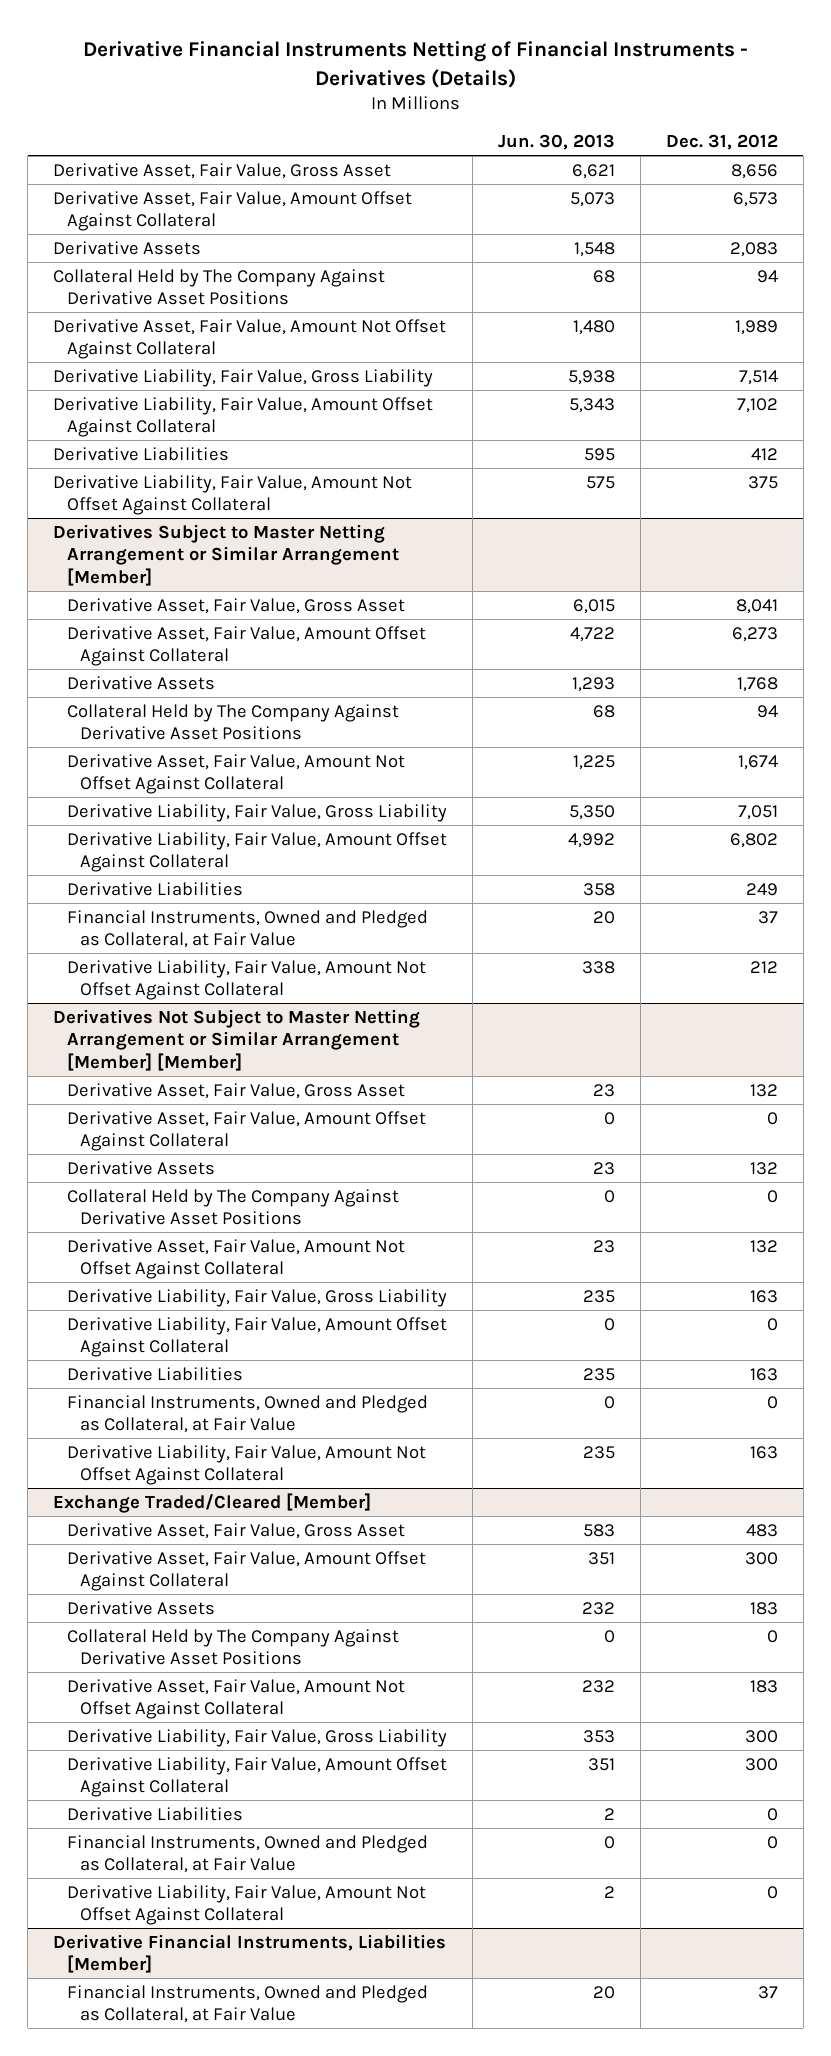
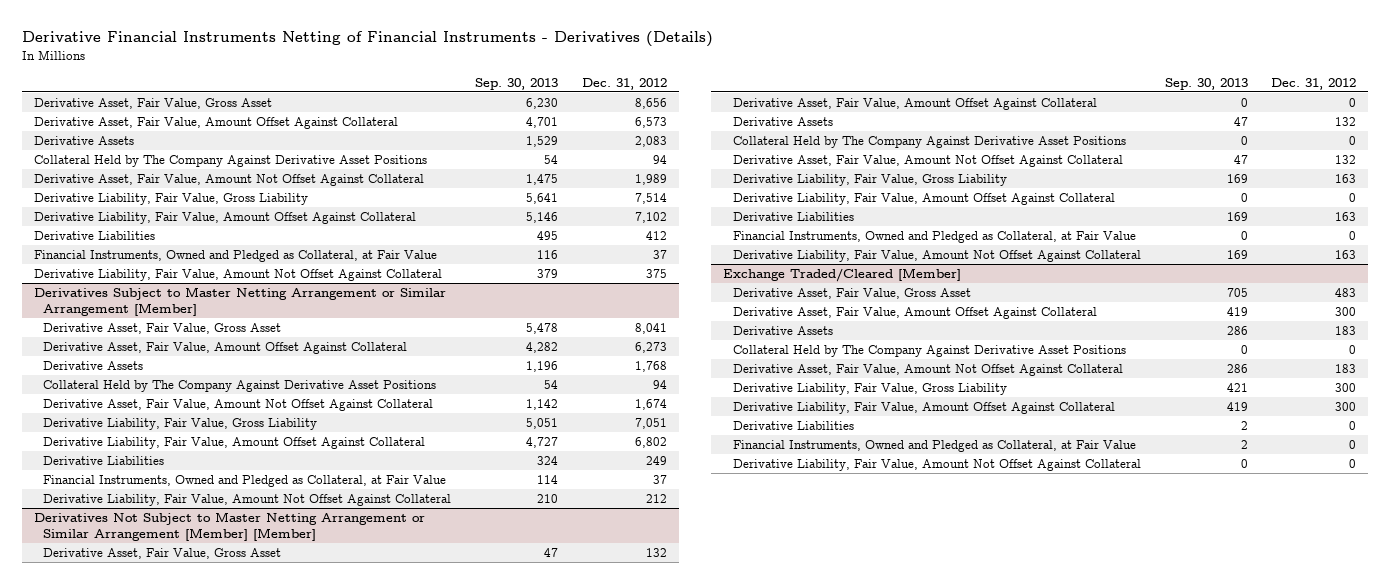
- | Jun. 30, 2013 | Dec. 31, 2012
+ | Sep. 30, 2013 | Dec. 31, 2012
+ Financial Instruments, Owned and Pledged as Collateral, at Fair Value | 116 | 37
- Derivative Financial Instruments, Liabilities [Member]
- Financial Instruments, Owned and Pledged as Collateral, at Fair Value | 20 | 37

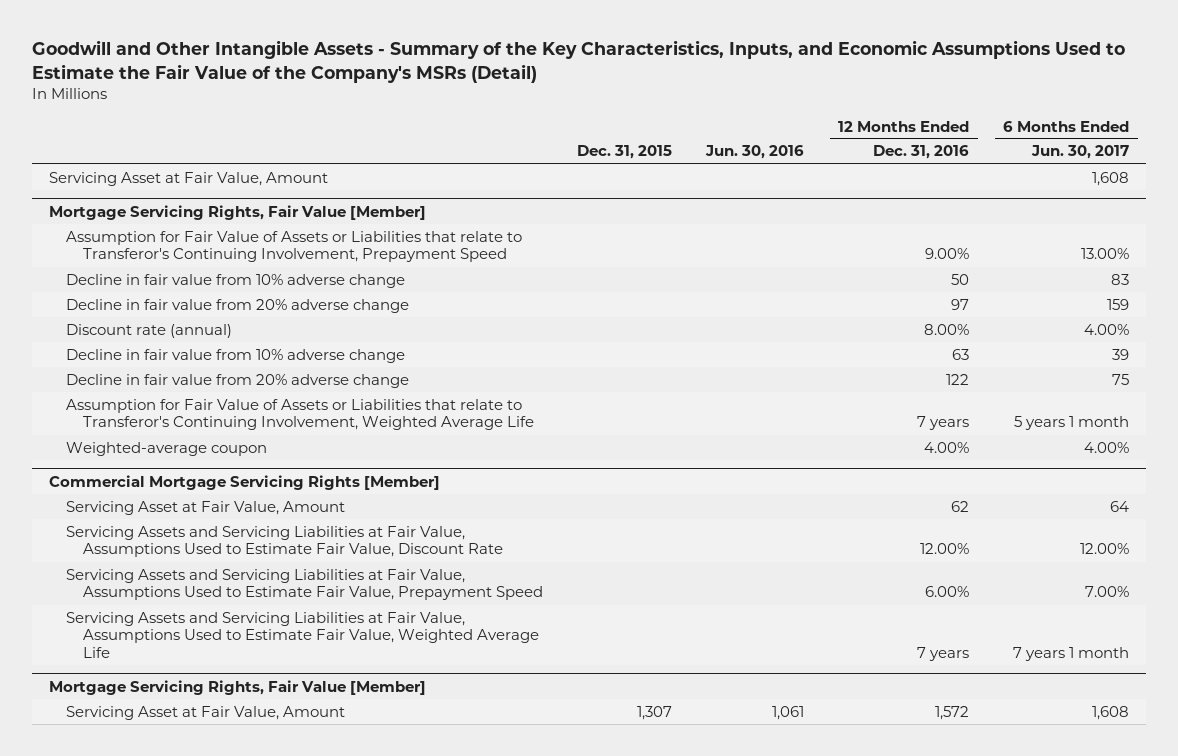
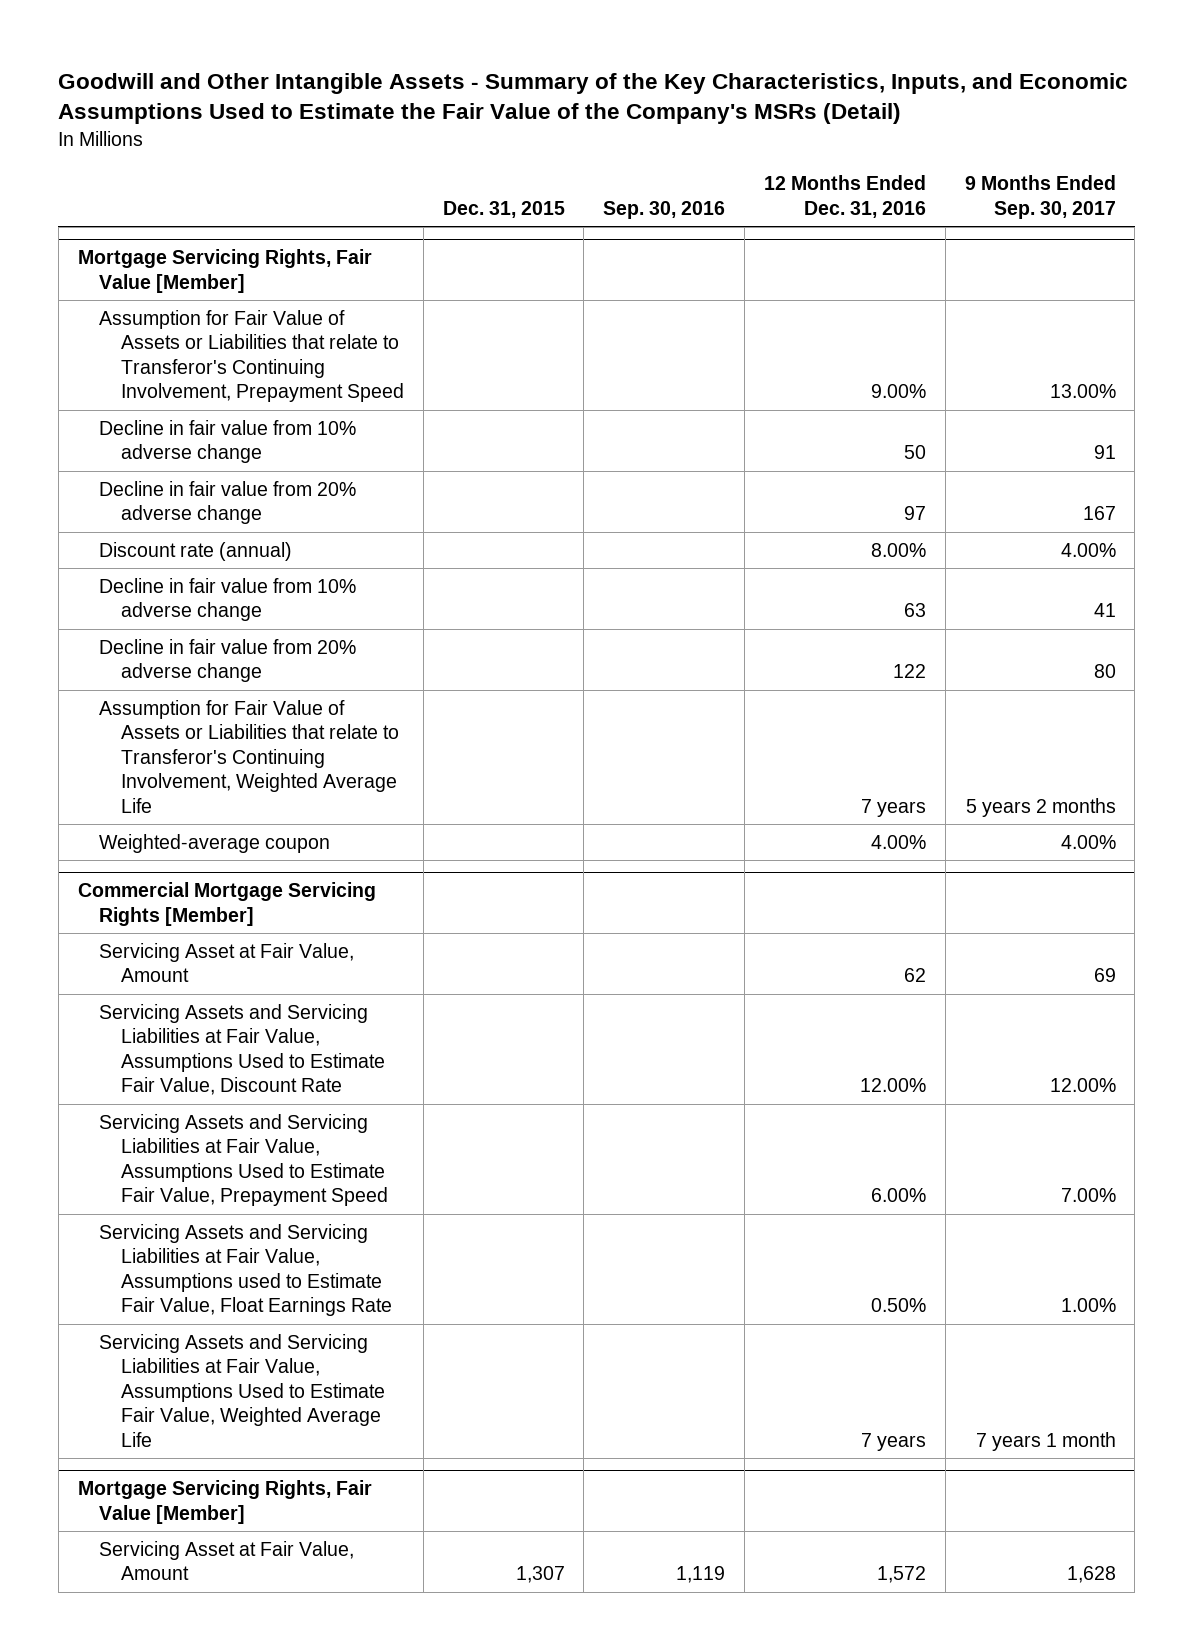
- | Dec. 31, 2015 | Jun. 30, 2016 | 12 Months Ended Dec. 31, 2016 | 6 Months Ended Jun. 30, 2017
+ | Dec. 31, 2015 | Sep. 30, 2016 | 12 Months Ended Dec. 31, 2016 | 9 Months Ended Sep. 30, 2017
- Servicing Asset at Fair Value, Amount | | | | 1,608
@ Commercial Mortgage Servicing Rights [Member]
+ Servicing Assets and Servicing Liabilities at Fair Value, Assumptions used to Estimate Fair Value, Float Earnings Rate | | | 0.50% | 1.00%

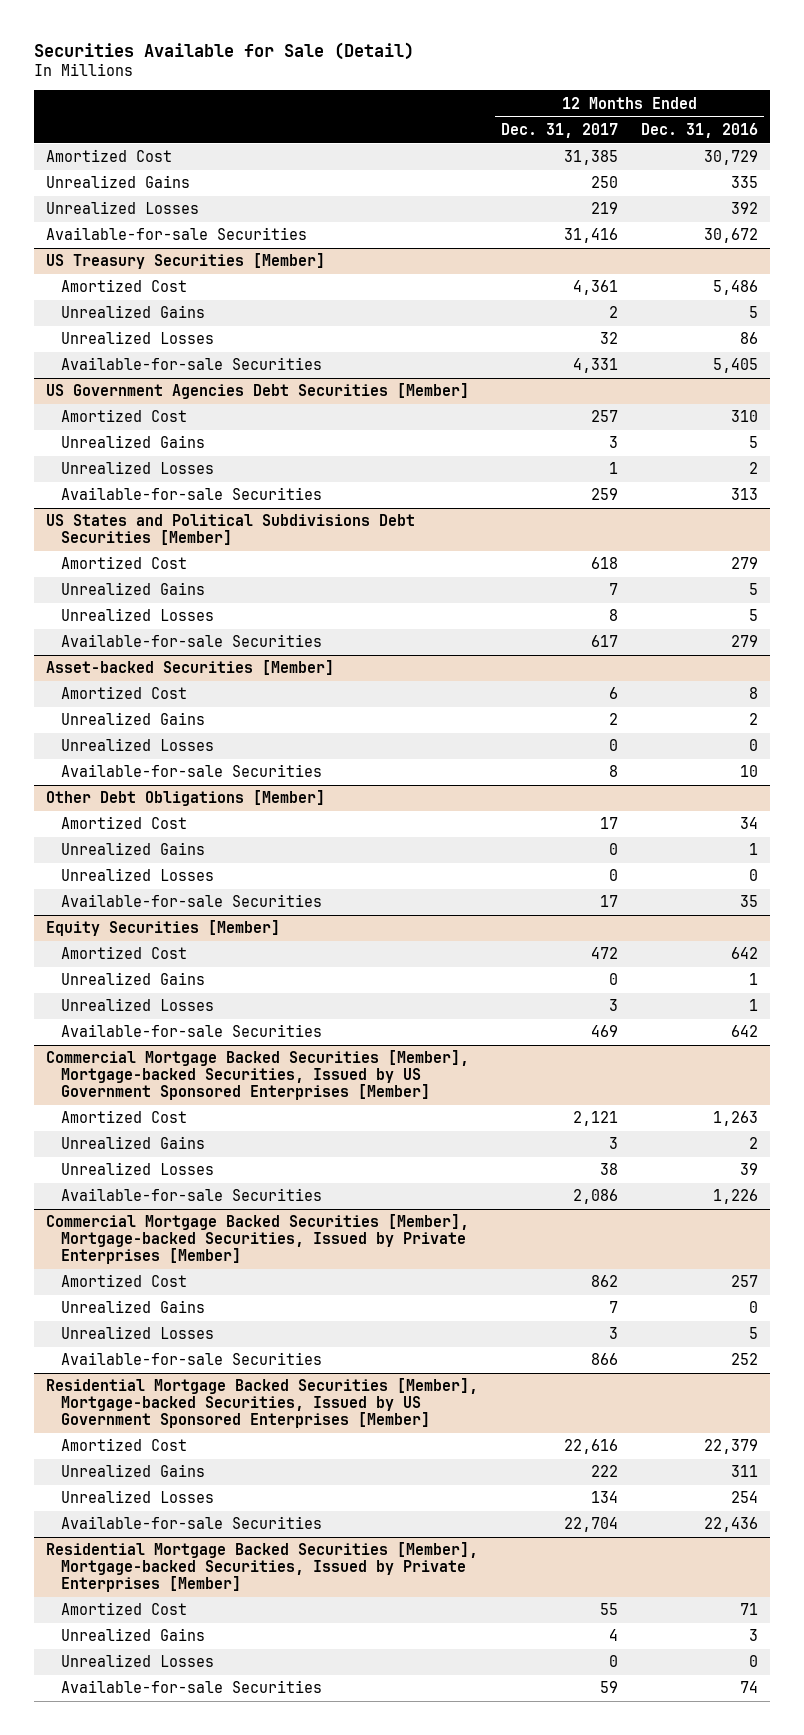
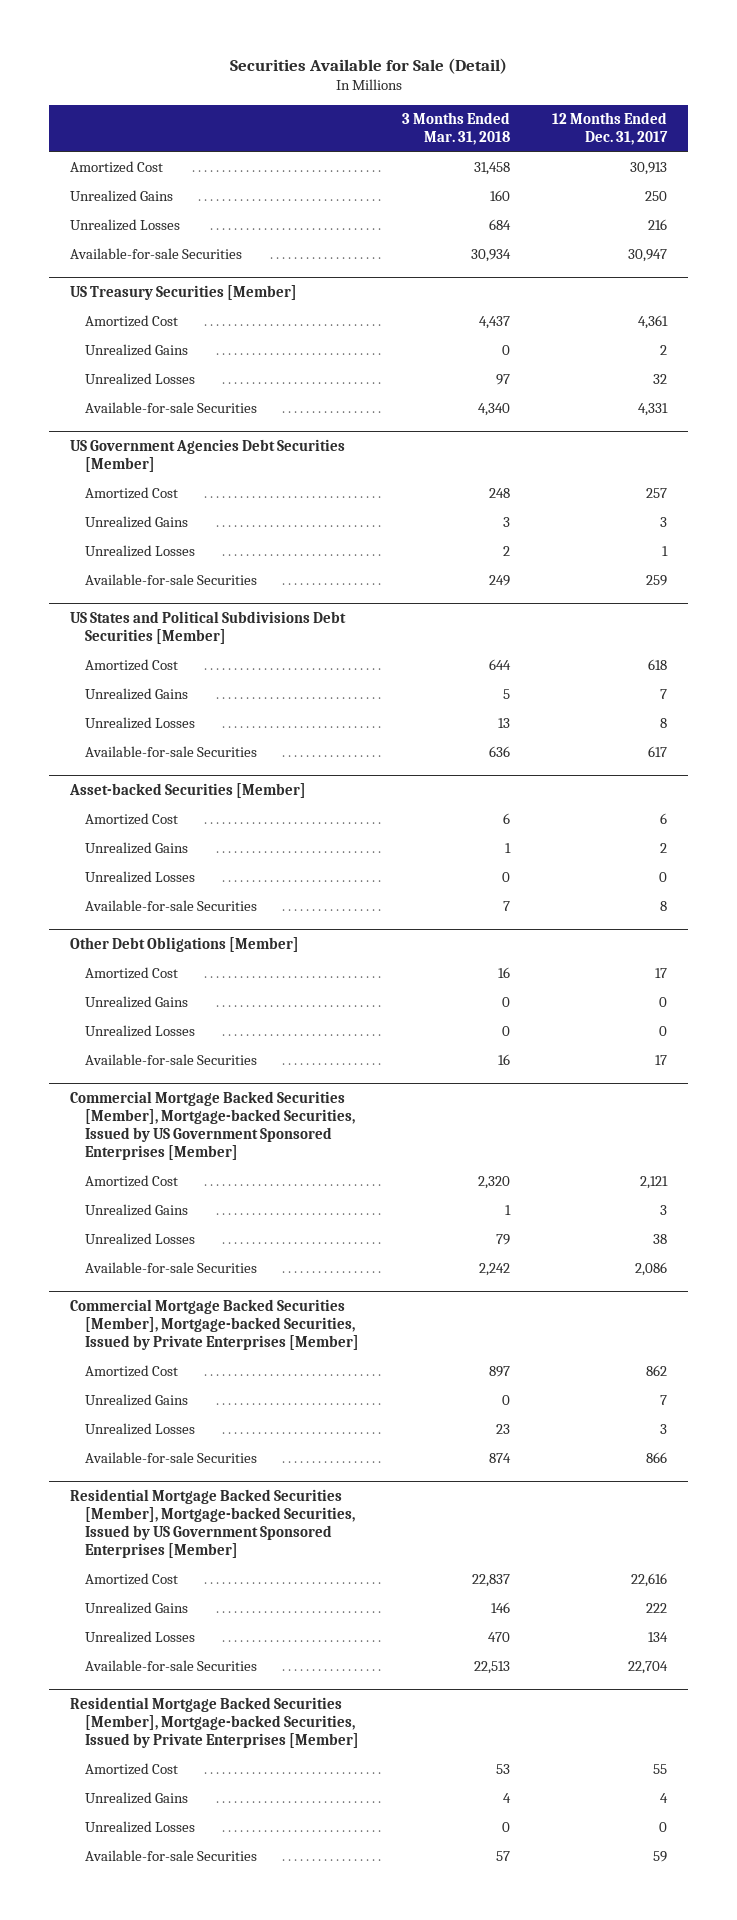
- | 12 Months Ended Dec. 31, 2017 | 12 Months Ended Dec. 31, 2016
+ | 3 Months Ended Mar. 31, 2018 | 12 Months Ended Dec. 31, 2017
- Amortized Cost | 31,385 | 30,729
+ Amortized Cost | 31,458 | 30,913
- Unrealized Losses | 219 | 392
- Available-for-sale Securities | 31,416 | 30,672
+ Unrealized Losses | 684 | 216
+ Available-for-sale Securities | 30,934 | 30,947
- Equity Securities [Member]
- Amortized Cost | 472 | 642
- Unrealized Gains | 0 | 1
- Unrealized Losses | 3 | 1
- Available-for-sale Securities | 469 | 642

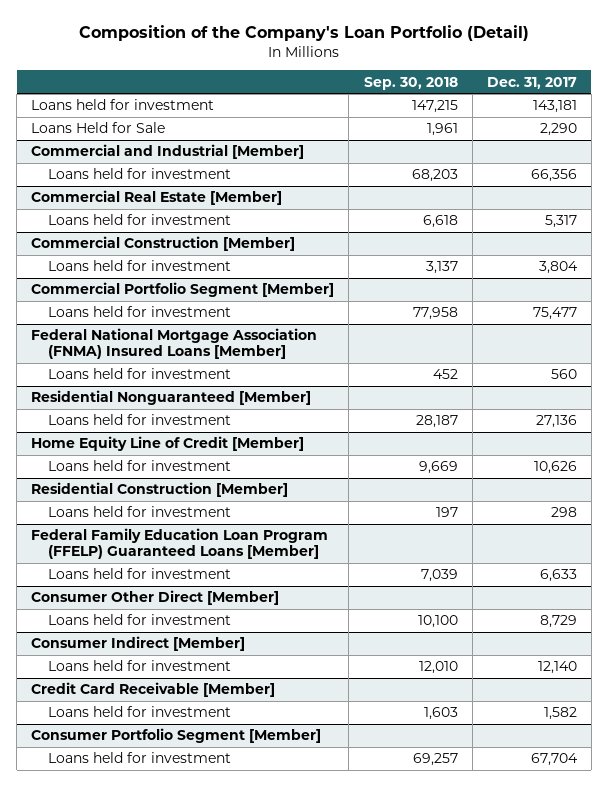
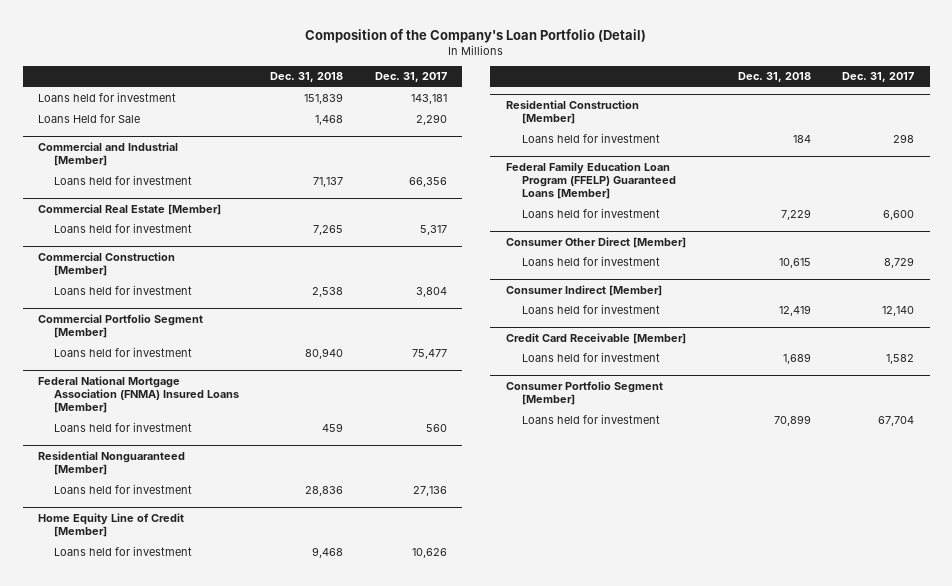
- | Sep. 30, 2018 | Dec. 31, 2017
+ | Dec. 31, 2018 | Dec. 31, 2017
@ Federal Family Education Loan Program (FFELP) Guaranteed Loans [Member]
- Loans held for investment | 7,039 | 6,633
+ Loans held for investment | 7,229 | 6,600

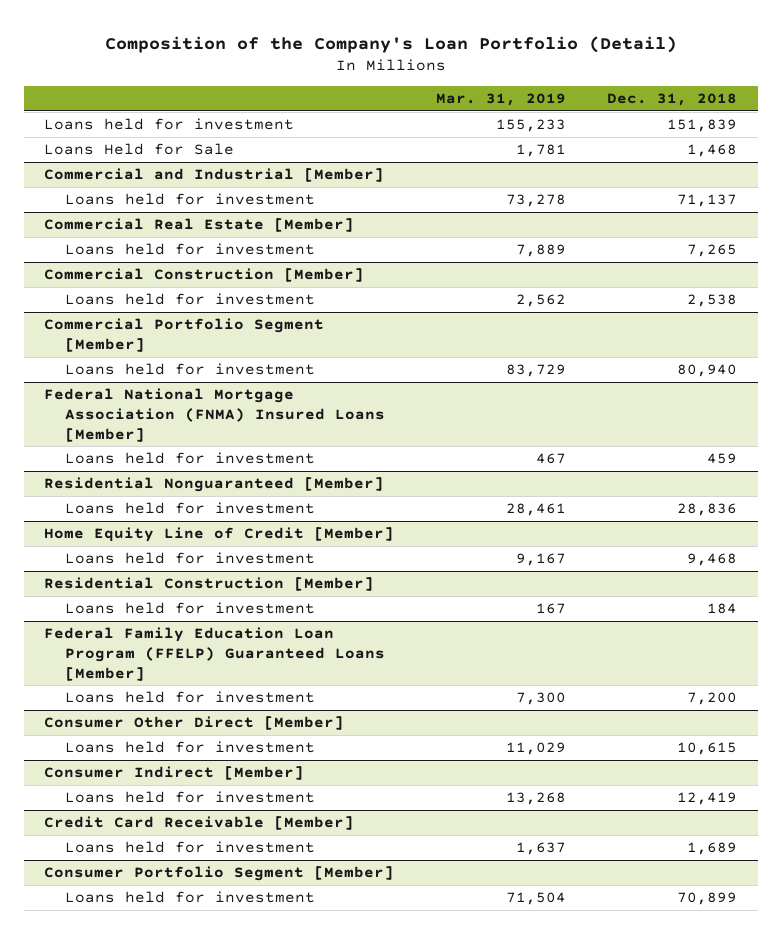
- | Dec. 31, 2018 | Dec. 31, 2017
+ | Mar. 31, 2019 | Dec. 31, 2018
@ Federal Family Education Loan Program (FFELP) Guaranteed Loans [Member]
- Loans held for investment | 7,229 | 6,600
+ Loans held for investment | 7,300 | 7,200

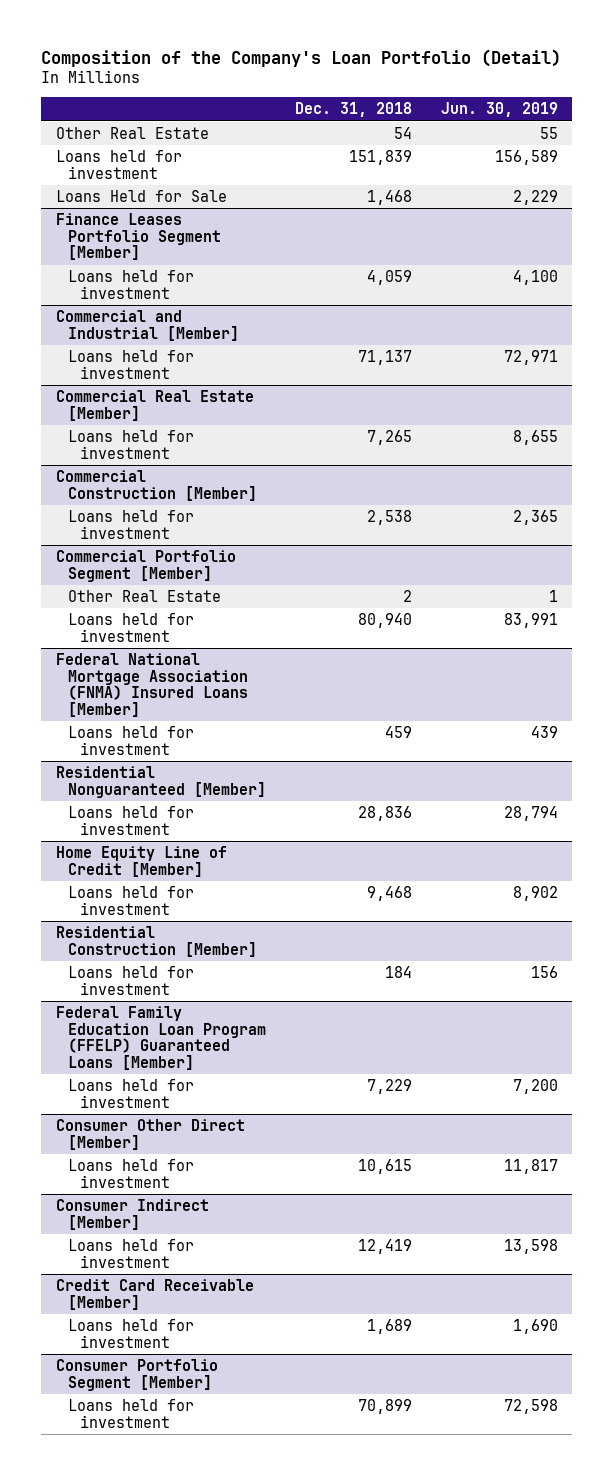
- | Mar. 31, 2019 | Dec. 31, 2018
+ | Dec. 31, 2018 | Jun. 30, 2019
+ Other Real Estate | 54 | 55
+ Finance Leases Portfolio Segment [Member]
+ Loans held for investment | 4,059 | 4,100
@ Commercial Portfolio Segment [Member]
+ Other Real Estate | 2 | 1
@ Federal Family Education Loan Program (FFELP) Guaranteed Loans [Member]
- Loans held for investment | 7,300 | 7,200
+ Loans held for investment | 7,229 | 7,200

